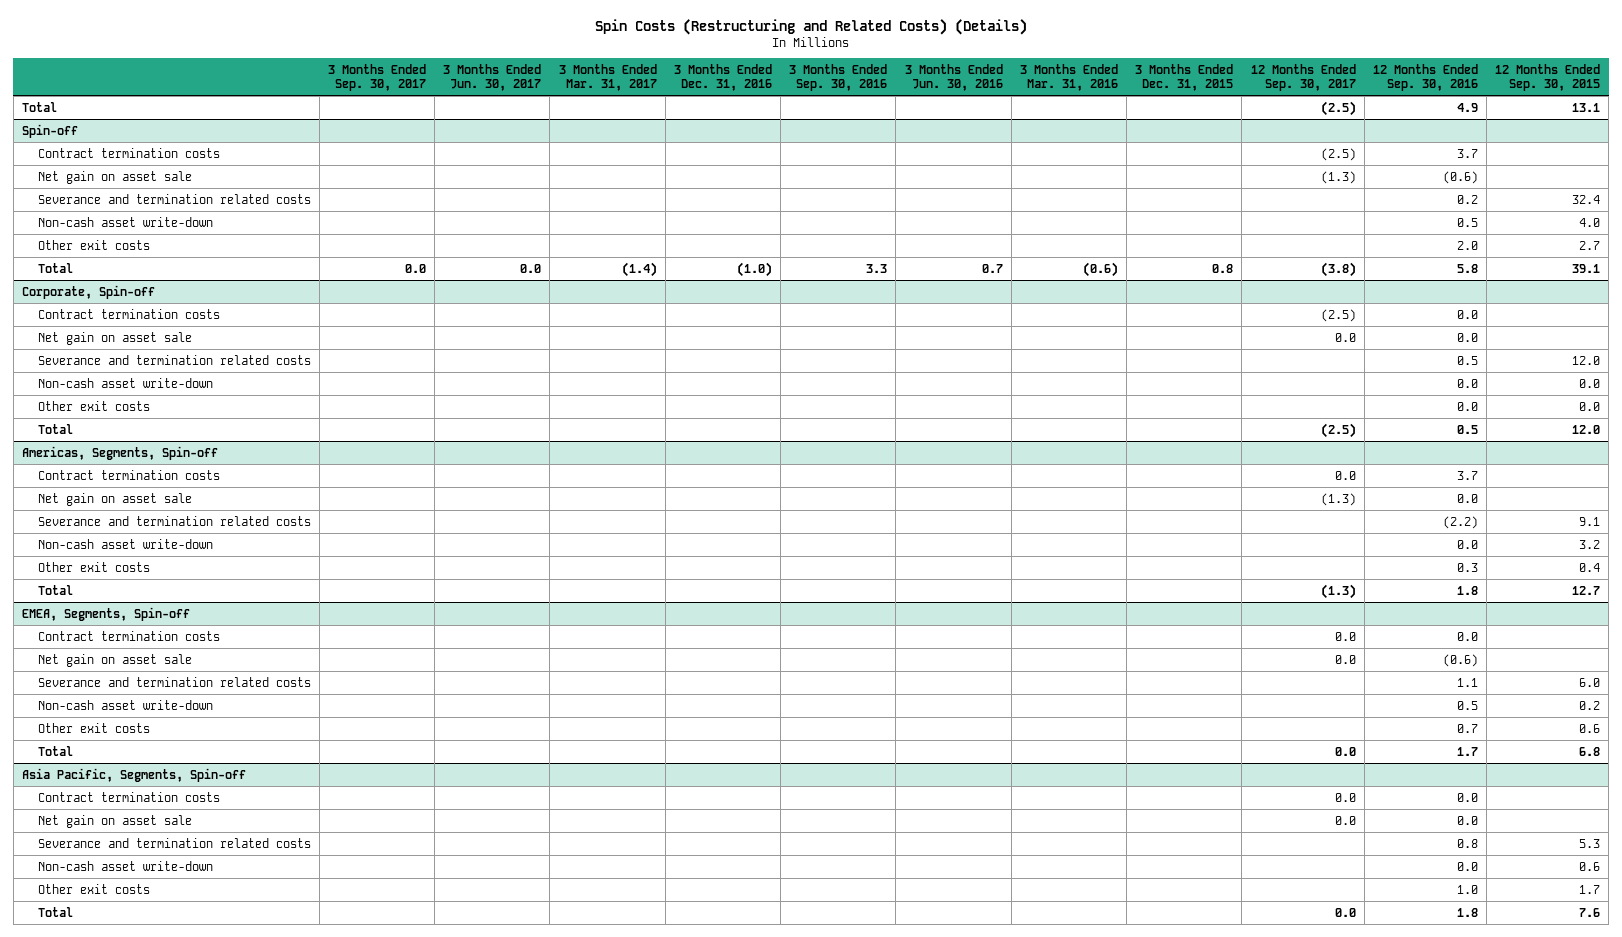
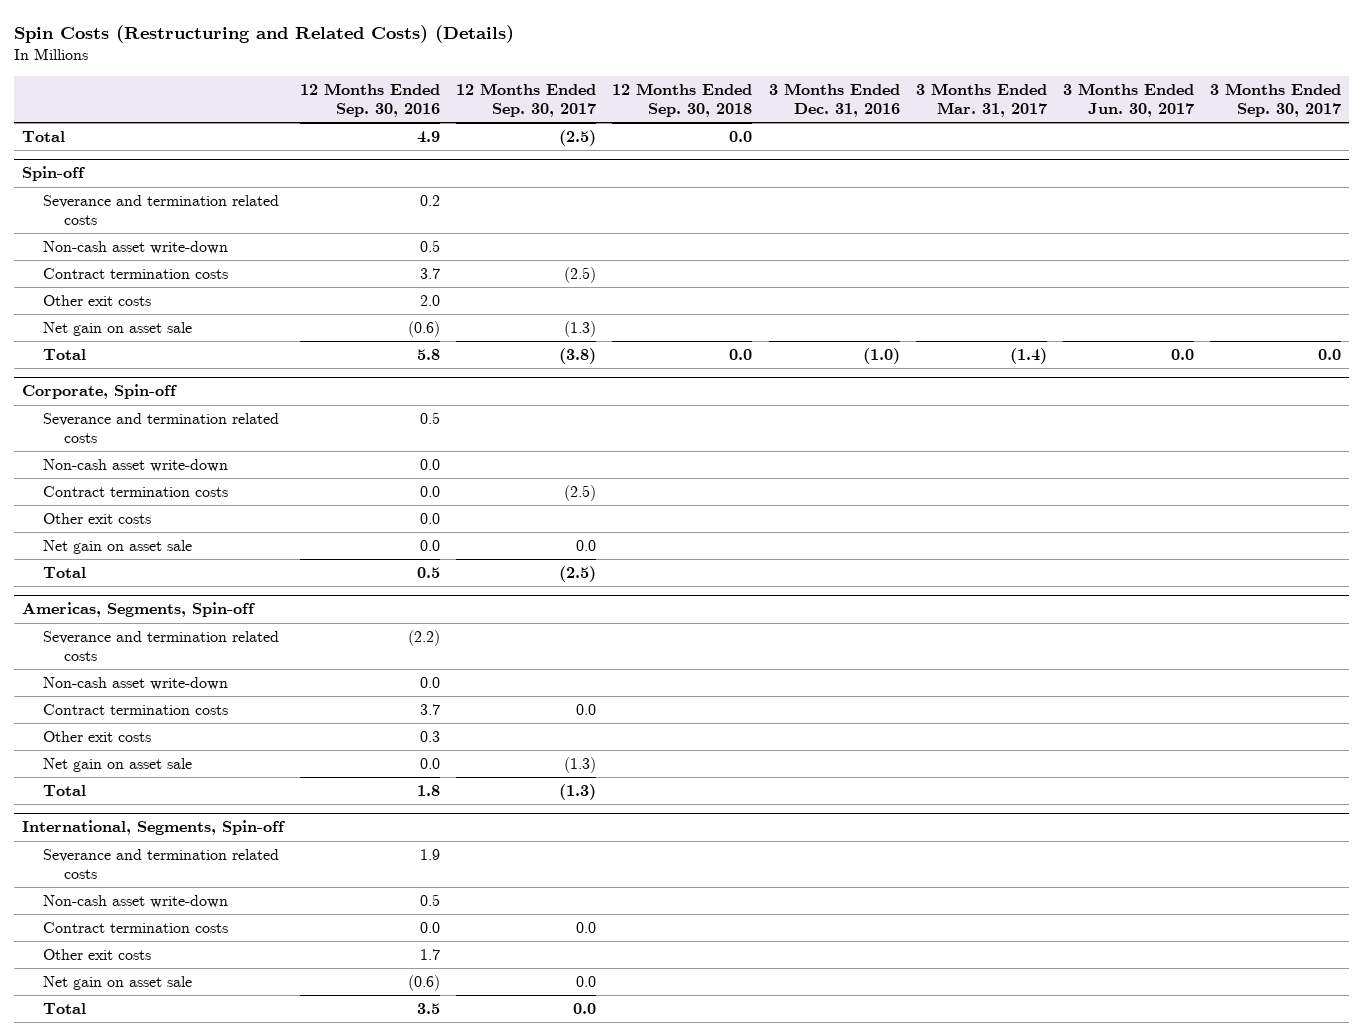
- | 3 Months Ended Sep. 30, 2017 | 3 Months Ended Jun. 30, 2017 | 3 Months Ended Mar. 31, 2017 | 3 Months Ended Dec. 31, 2016 | 3 Months Ended Sep. 30, 2016 | 3 Months Ended Jun. 30, 2016 | 3 Months Ended Mar. 31, 2016 | 3 Months Ended Dec. 31, 2015 | 12 Months Ended Sep. 30, 2017 | 12 Months Ended Sep. 30, 2016 | 12 Months Ended Sep. 30, 2015
+ | 12 Months Ended Sep. 30, 2016 | 12 Months Ended Sep. 30, 2017 | 12 Months Ended Sep. 30, 2018 | 3 Months Ended Dec. 31, 2016 | 3 Months Ended Mar. 31, 2017 | 3 Months Ended Jun. 30, 2017 | 3 Months Ended Sep. 30, 2017
@ Spin-off
moved down: Contract termination costs | 3.7 | (2.5) | | | | |
moved down: Net gain on asset sale | (0.6) | (1.3) | | | | |
@ Corporate, Spin-off
moved down: Contract termination costs | 0.0 | (2.5) | | | | |
moved down: Net gain on asset sale | 0.0 | 0.0 | | | | |
@ Americas, Segments, Spin-off
moved down: Contract termination costs | 3.7 | 0.0 | | | | |
moved down: Net gain on asset sale | 0.0 | (1.3) | | | | |
- EMEA, Segments, Spin-off
- Contract termination costs | | | | | | | | | 0.0 | 0.0 |
- Net gain on asset sale | | | | | | | | | 0.0 | (0.6) |
- Severance and termination related costs | | | | | | | | | | 1.1 | 6.0
+ International, Segments, Spin-off
+ Severance and termination related costs | 1.9 | | | | | |
- Other exit costs | | | | | | | | | | 0.7 | 0.6
- Total | | | | | | | | | 0.0 | 1.7 | 6.8
- Asia Pacific, Segments, Spin-off
- Net gain on asset sale | | | | | | | | | 0.0 | 0.0 |
- Severance and termination related costs | | | | | | | | | | 0.8 | 5.3
- Non-cash asset write-down | | | | | | | | | | 0.0 | 0.6
- Other exit costs | | | | | | | | | | 1.0 | 1.7
- Total | | | | | | | | | 0.0 | 1.8 | 7.6
+ Other exit costs | 1.7 | | | | | |
+ Net gain on asset sale | (0.6) | 0.0 | | | | |
+ Total | 3.5 | 0.0 | | | | |

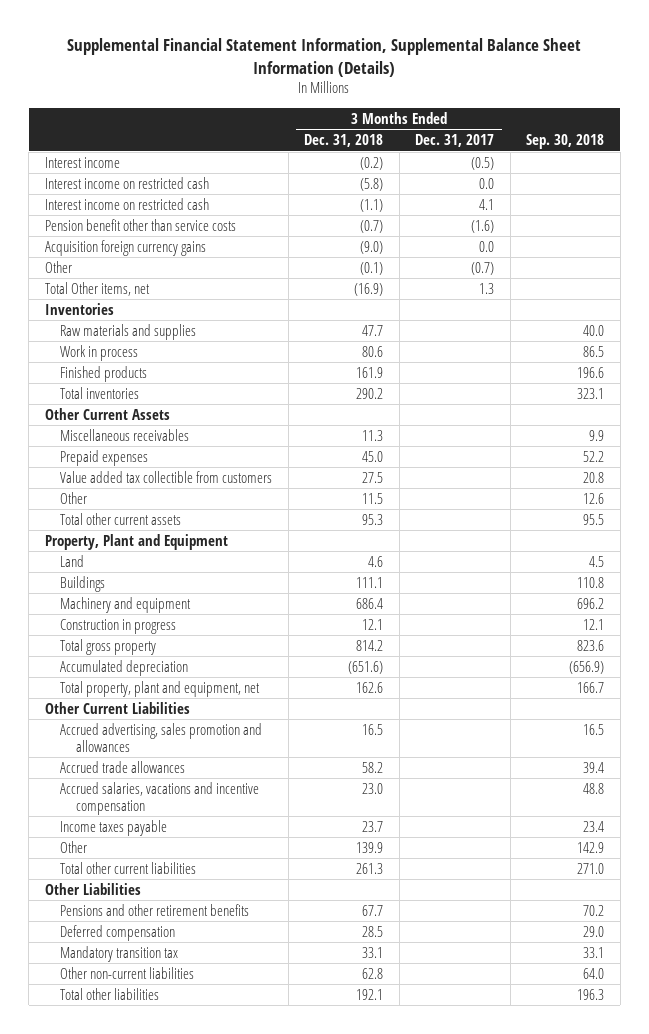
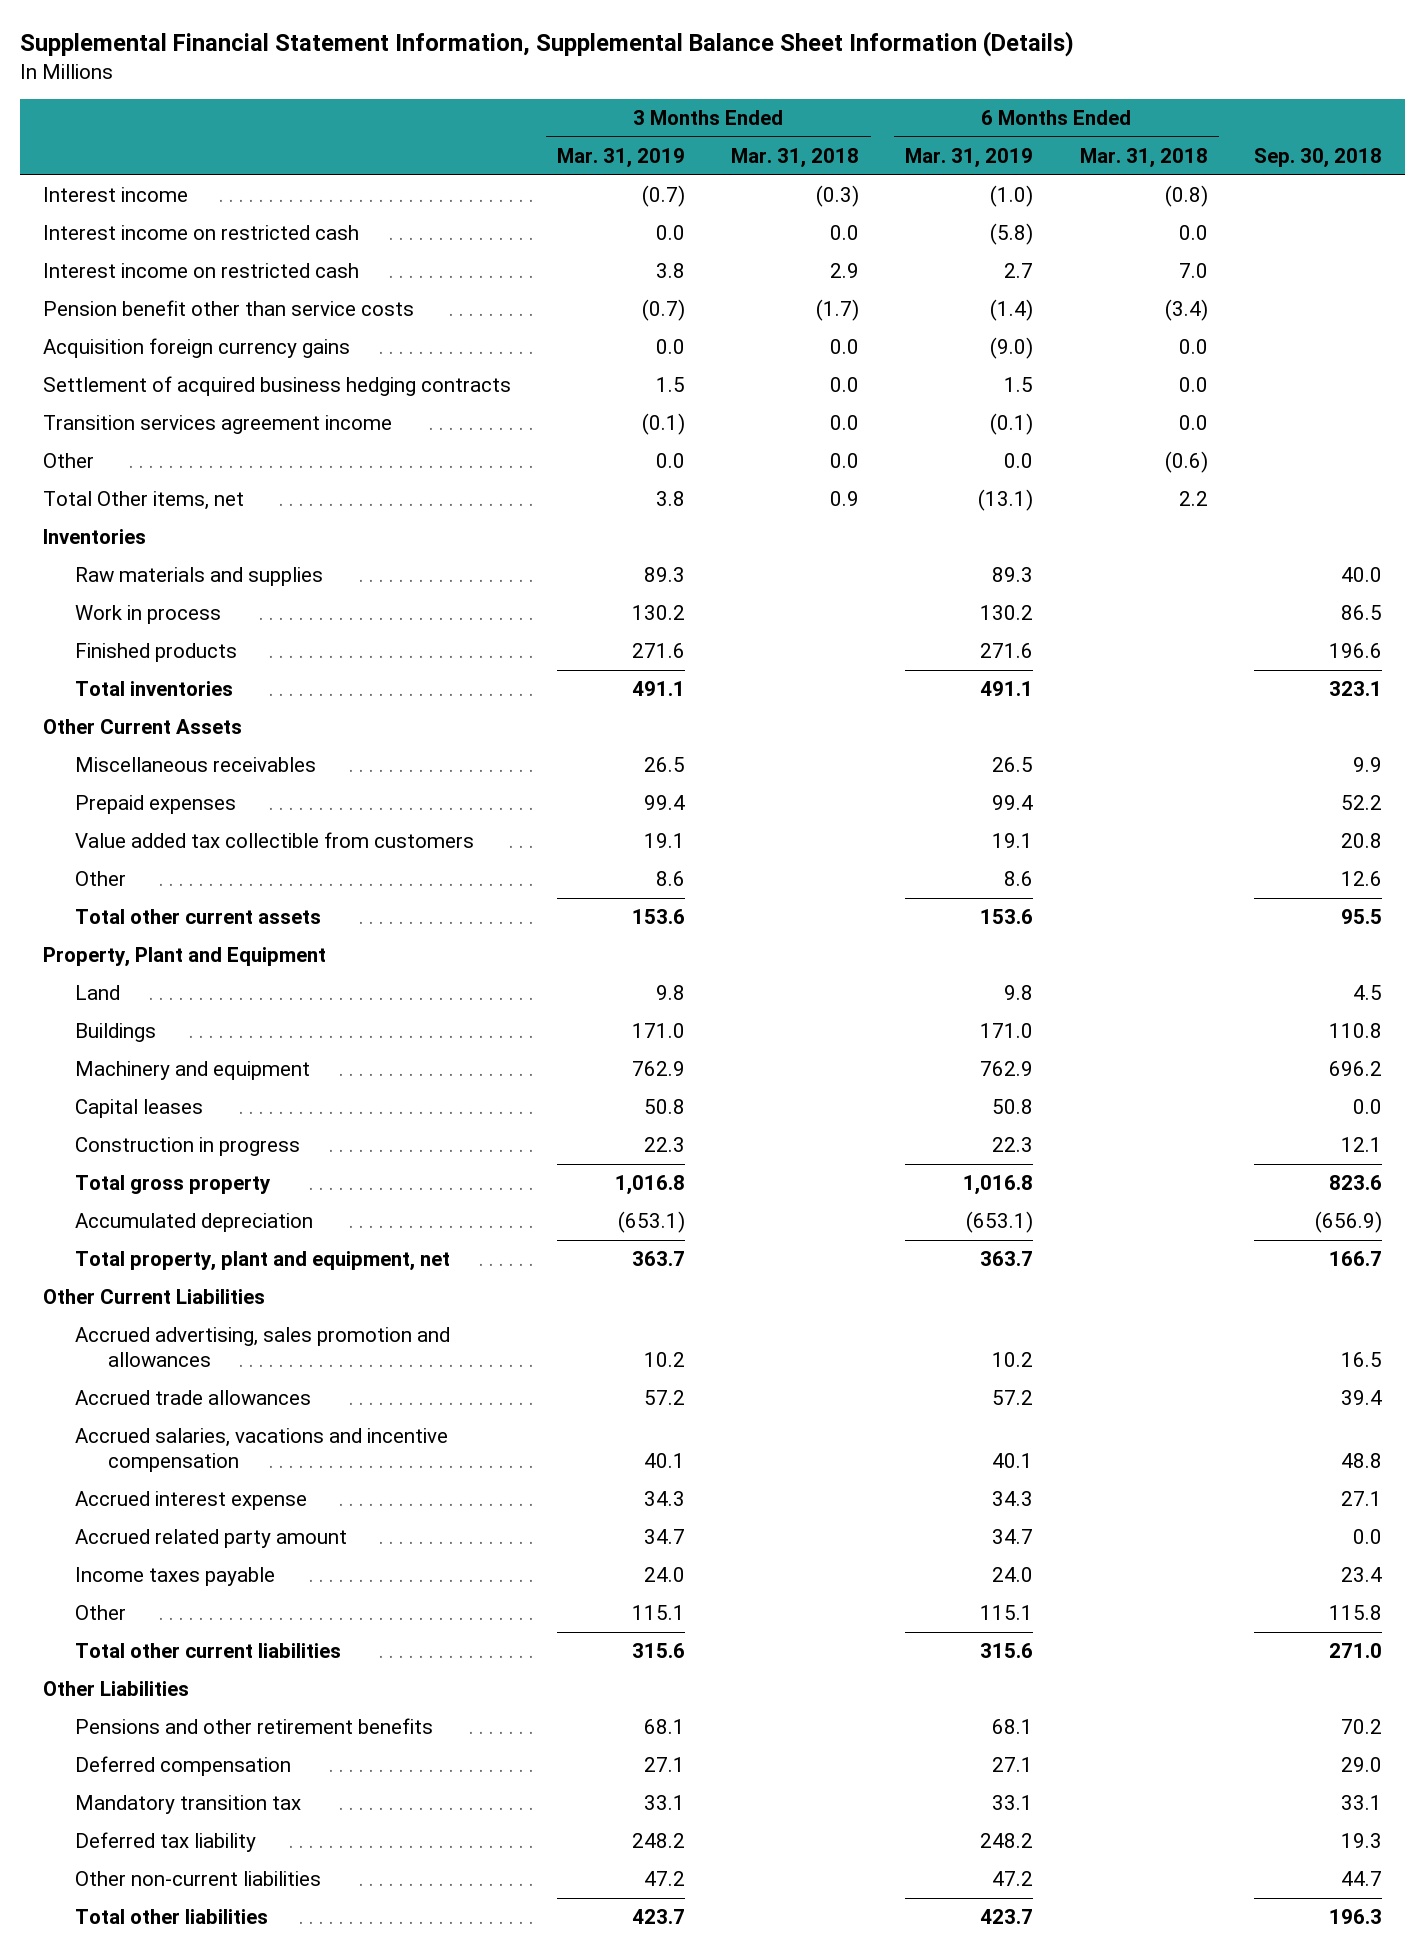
- | 3 Months Ended Dec. 31, 2018 | 3 Months Ended Dec. 31, 2017 | Sep. 30, 2018
+ | 3 Months Ended Mar. 31, 2019 | 3 Months Ended Mar. 31, 2018 | 6 Months Ended Mar. 31, 2019 | 6 Months Ended Mar. 31, 2018 | Sep. 30, 2018
+ Settlement of acquired business hedging contracts | 1.5 | 0.0 | 1.5 | 0.0 |
+ Transition services agreement income | (0.1) | 0.0 | (0.1) | 0.0 |
+ Capital leases | 50.8 | | 50.8 | | 0.0
+ Accrued interest expense | 34.3 | | 34.3 | | 27.1
+ Accrued related party amount | 34.7 | | 34.7 | | 0.0
- Other | 139.9 | | 142.9
+ Other | 115.1 | | 115.1 | | 115.8
- Other non-current liabilities | 62.8 | | 64.0
+ Deferred tax liability | 248.2 | | 248.2 | | 19.3
+ Other non-current liabilities | 47.2 | | 47.2 | | 44.7

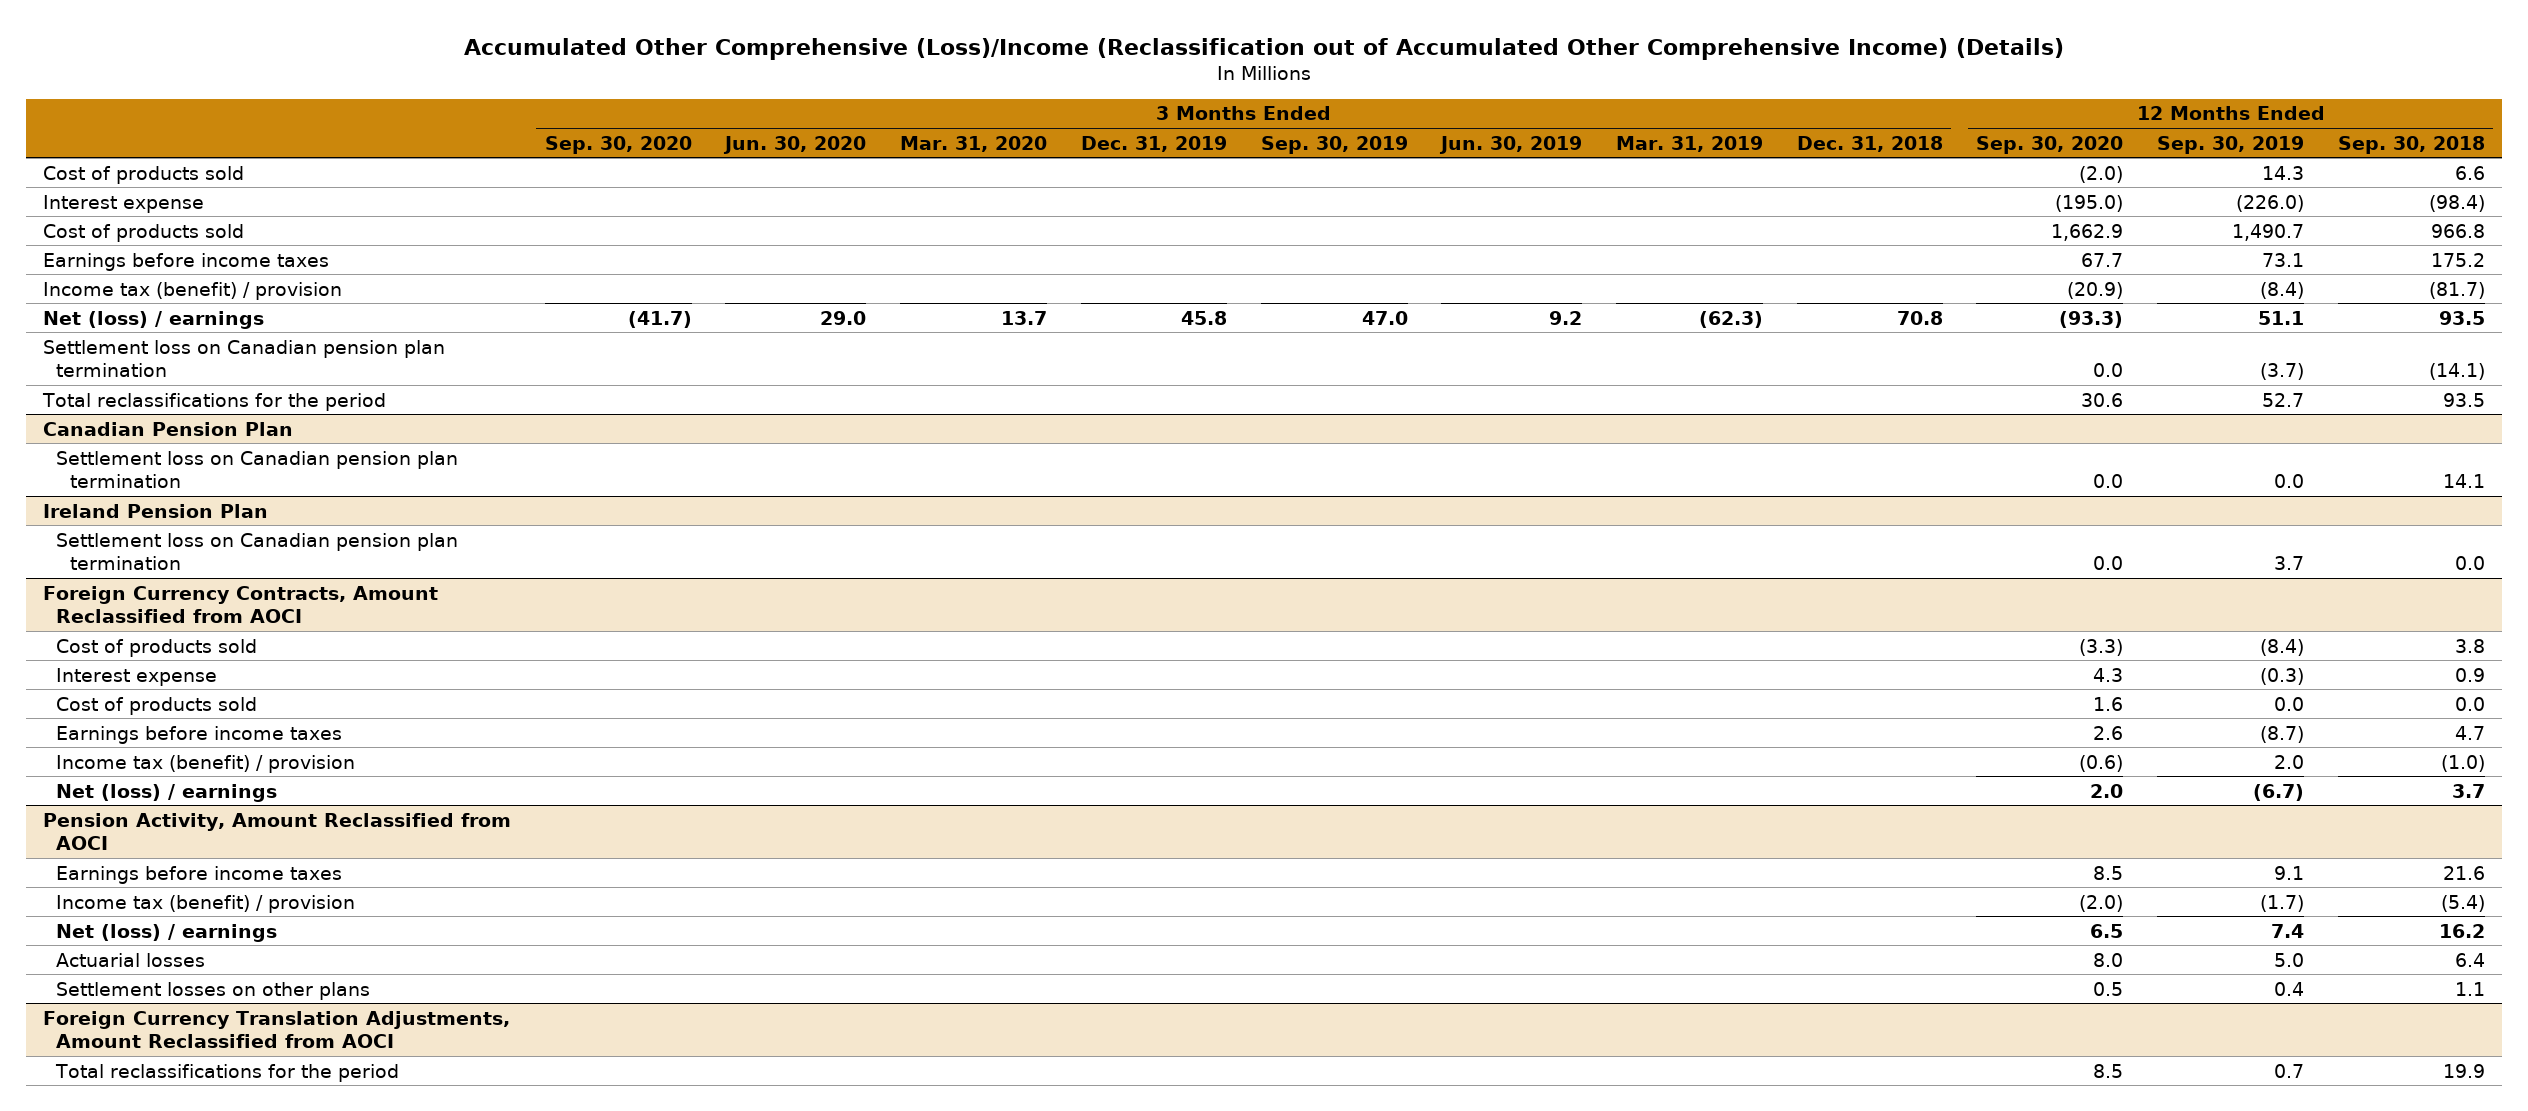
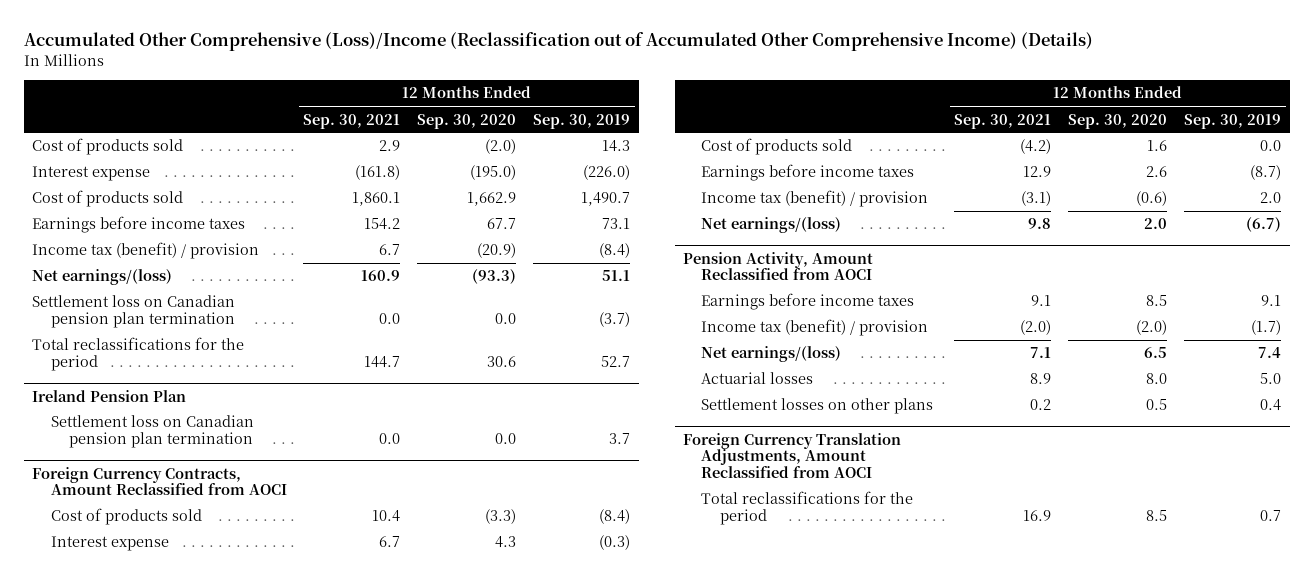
- | 3 Months Ended Sep. 30, 2020 | 3 Months Ended Jun. 30, 2020 | 3 Months Ended Mar. 31, 2020 | 3 Months Ended Dec. 31, 2019 | 3 Months Ended Sep. 30, 2019 | 3 Months Ended Jun. 30, 2019 | 3 Months Ended Mar. 31, 2019 | 3 Months Ended Dec. 31, 2018 | 12 Months Ended Sep. 30, 2020 | 12 Months Ended Sep. 30, 2019 | 12 Months Ended Sep. 30, 2018
+ | 12 Months Ended Sep. 30, 2021 | 12 Months Ended Sep. 30, 2020 | 12 Months Ended Sep. 30, 2019
- Net (loss) / earnings | (41.7) | 29.0 | 13.7 | 45.8 | 47.0 | 9.2 | (62.3) | 70.8 | (93.3) | 51.1 | 93.5
+ Net earnings/(loss) | 160.9 | (93.3) | 51.1
- Canadian Pension Plan
- Settlement loss on Canadian pension plan termination | | | | | | | | | 0.0 | 0.0 | 14.1
@ Foreign Currency Contracts, Amount Reclassified from AOCI
- Net (loss) / earnings | | | | | | | | | 2.0 | (6.7) | 3.7
+ Net earnings/(loss) | 9.8 | 2.0 | (6.7)
@ Pension Activity, Amount Reclassified from AOCI
- Net (loss) / earnings | | | | | | | | | 6.5 | 7.4 | 16.2
+ Net earnings/(loss) | 7.1 | 6.5 | 7.4

